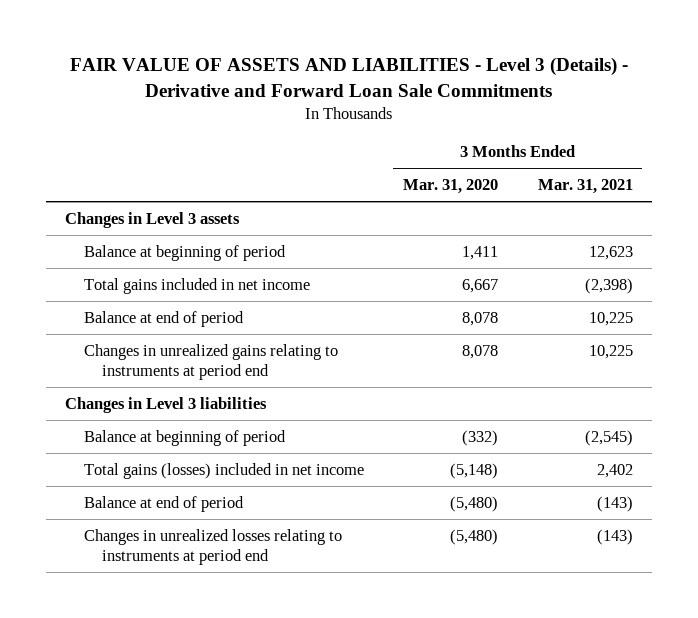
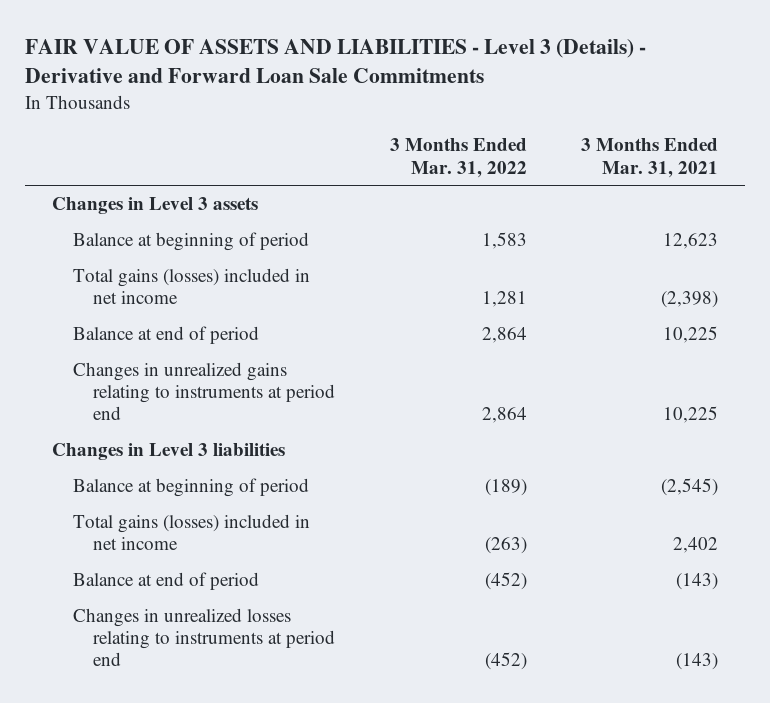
- | 3 Months Ended Mar. 31, 2020 | 3 Months Ended Mar. 31, 2021
+ | 3 Months Ended Mar. 31, 2022 | 3 Months Ended Mar. 31, 2021
- Total gains included in net income | 6,667 | (2,398)
+ Total gains (losses) included in net income | 1,281 | (2,398)

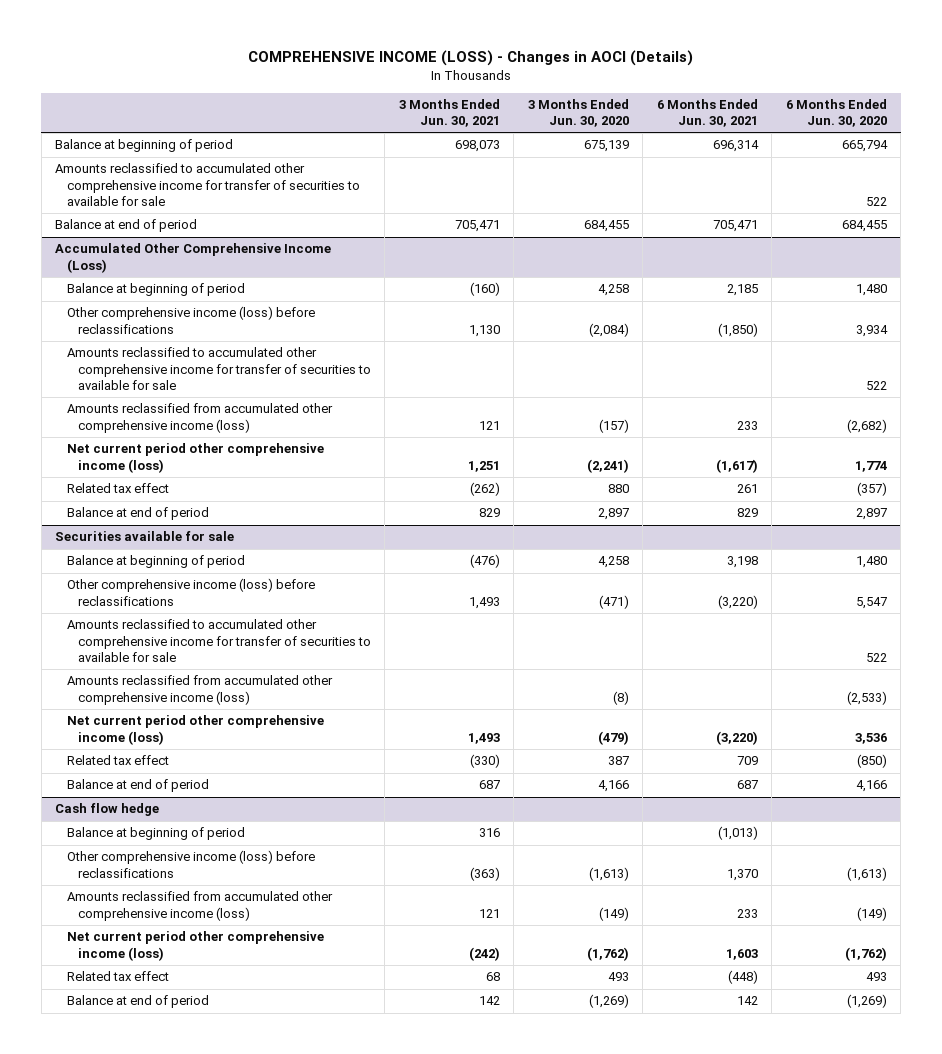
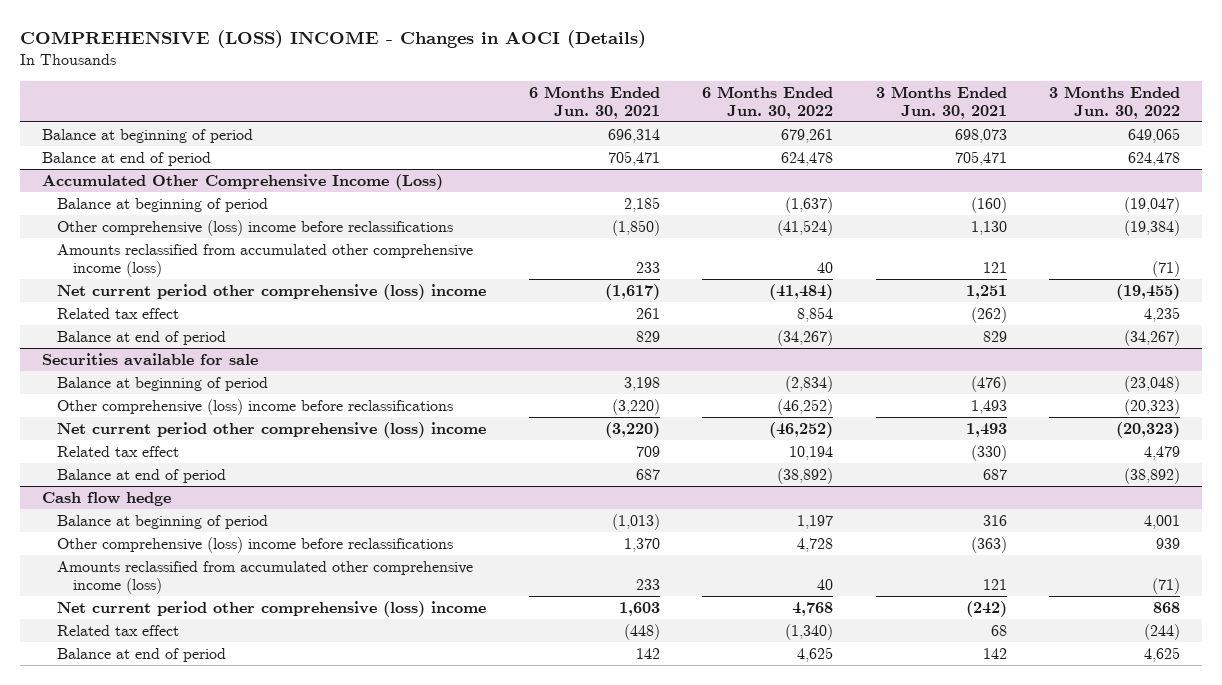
- COMPREHENSIVE INCOME (LOSS) - Changes in AOCI (Details)
+ COMPREHENSIVE (LOSS) INCOME - Changes in AOCI (Details)
- | 3 Months Ended Jun. 30, 2021 | 3 Months Ended Jun. 30, 2020 | 6 Months Ended Jun. 30, 2021 | 6 Months Ended Jun. 30, 2020
+ | 6 Months Ended Jun. 30, 2021 | 6 Months Ended Jun. 30, 2022 | 3 Months Ended Jun. 30, 2021 | 3 Months Ended Jun. 30, 2022
- Amounts reclassified to accumulated other comprehensive income for transfer of securities to available for sale | | | | 522
@ Accumulated Other Comprehensive Income (Loss)
- Other comprehensive income (loss) before reclassifications | 1,130 | (2,084) | (1,850) | 3,934
- Amounts reclassified to accumulated other comprehensive income for transfer of securities to available for sale | | | | 522
+ Other comprehensive (loss) income before reclassifications | (1,850) | (41,524) | 1,130 | (19,384)
- Net current period other comprehensive income (loss) | 1,251 | (2,241) | (1,617) | 1,774
+ Net current period other comprehensive (loss) income | (1,617) | (41,484) | 1,251 | (19,455)
@ Securities available for sale
- Other comprehensive income (loss) before reclassifications | 1,493 | (471) | (3,220) | 5,547
- Amounts reclassified to accumulated other comprehensive income for transfer of securities to available for sale | | | | 522
- Amounts reclassified from accumulated other comprehensive income (loss) | | (8) | | (2,533)
- Net current period other comprehensive income (loss) | 1,493 | (479) | (3,220) | 3,536
+ Other comprehensive (loss) income before reclassifications | (3,220) | (46,252) | 1,493 | (20,323)
+ Net current period other comprehensive (loss) income | (3,220) | (46,252) | 1,493 | (20,323)
@ Cash flow hedge
- Other comprehensive income (loss) before reclassifications | (363) | (1,613) | 1,370 | (1,613)
+ Other comprehensive (loss) income before reclassifications | 1,370 | 4,728 | (363) | 939
- Net current period other comprehensive income (loss) | (242) | (1,762) | 1,603 | (1,762)
+ Net current period other comprehensive (loss) income | 1,603 | 4,768 | (242) | 868

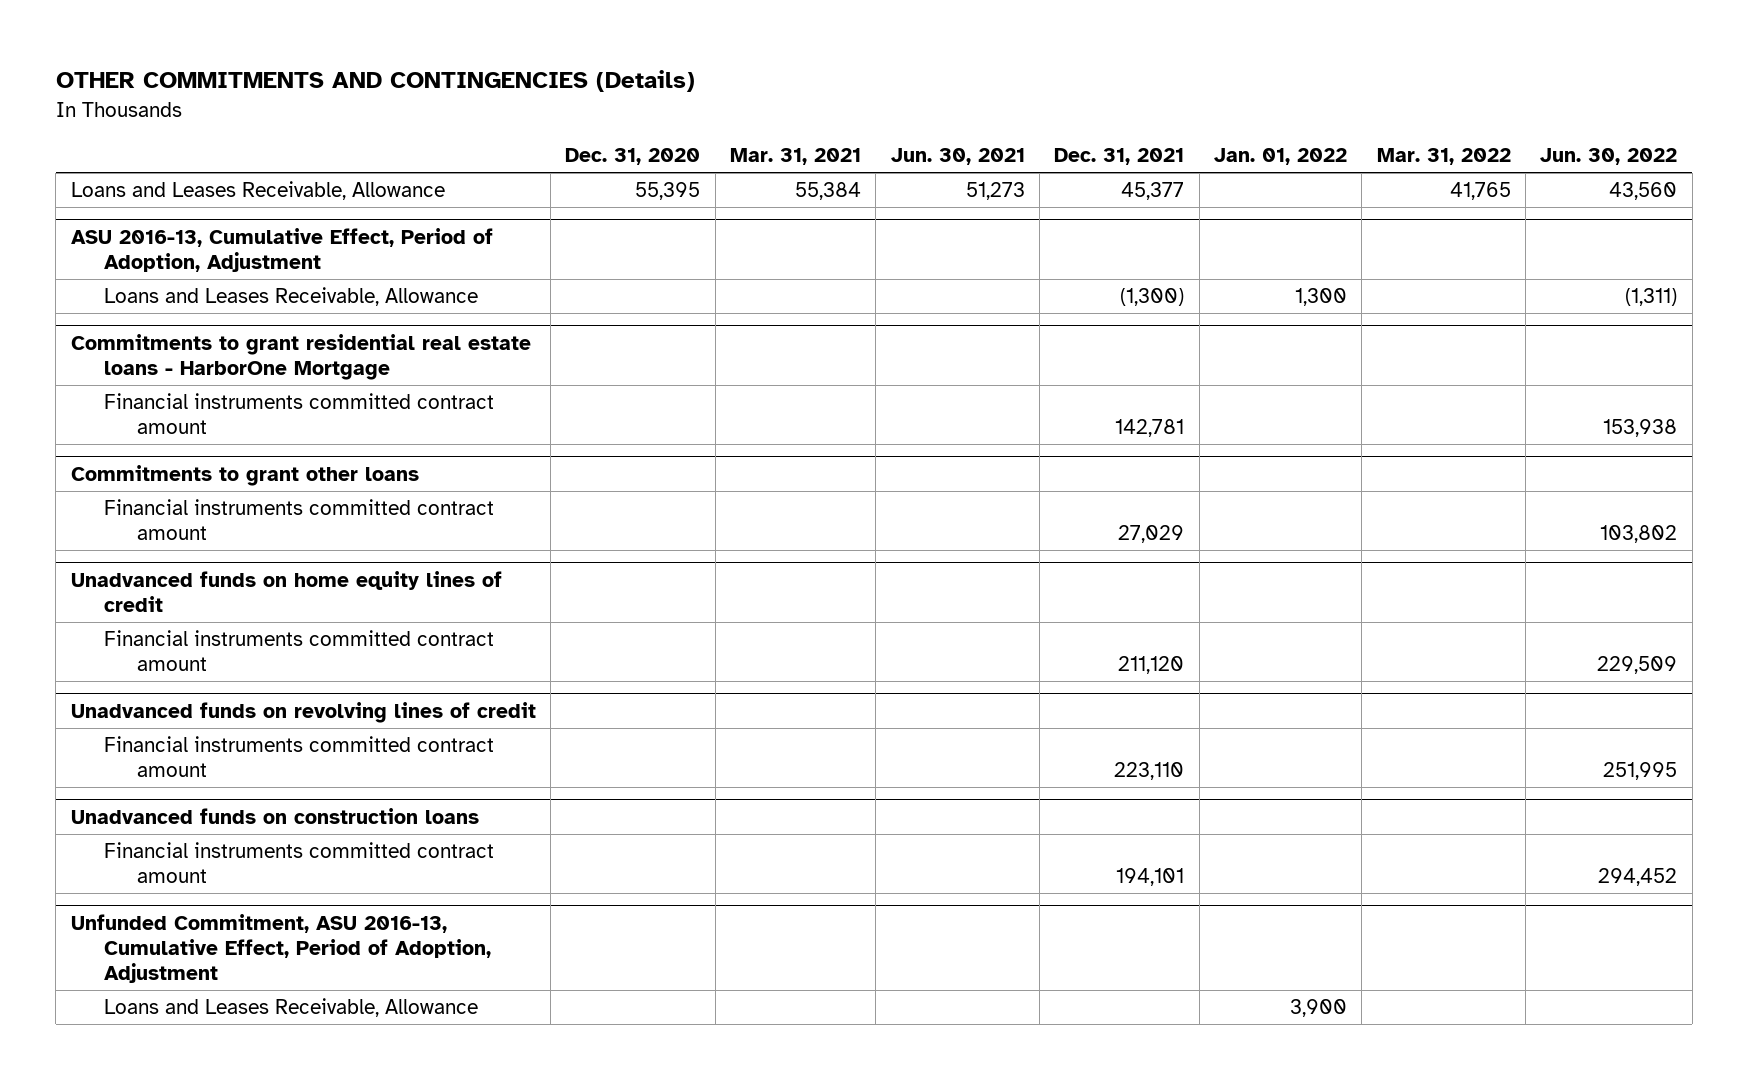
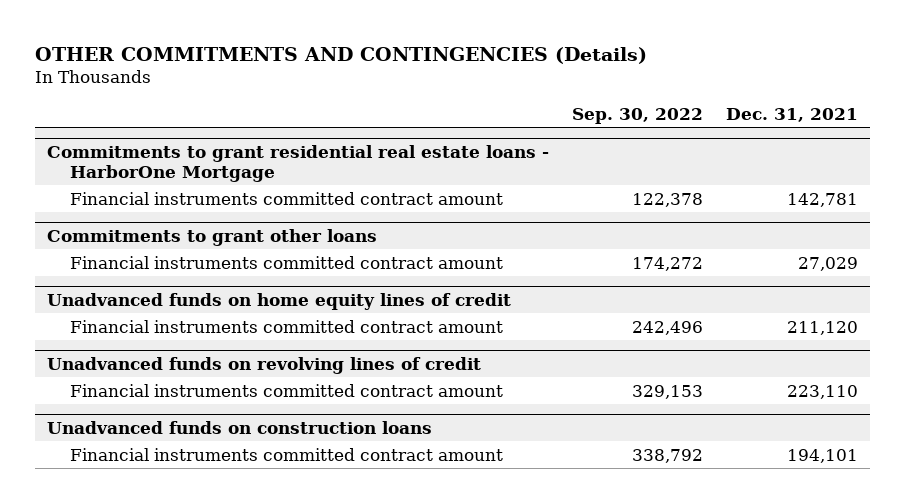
- | Dec. 31, 2020 | Mar. 31, 2021 | Jun. 30, 2021 | Dec. 31, 2021 | Jan. 01, 2022 | Mar. 31, 2022 | Jun. 30, 2022
+ | Sep. 30, 2022 | Dec. 31, 2021
- Loans and Leases Receivable, Allowance | 55,395 | 55,384 | 51,273 | 45,377 | | 41,765 | 43,560
- ASU 2016-13, Cumulative Effect, Period of Adoption, Adjustment
- Loans and Leases Receivable, Allowance | | | | (1,300) | 1,300 | | (1,311)
- Unfunded Commitment, ASU 2016-13, Cumulative Effect, Period of Adoption, Adjustment
- Loans and Leases Receivable, Allowance | | | | | 3,900 | |

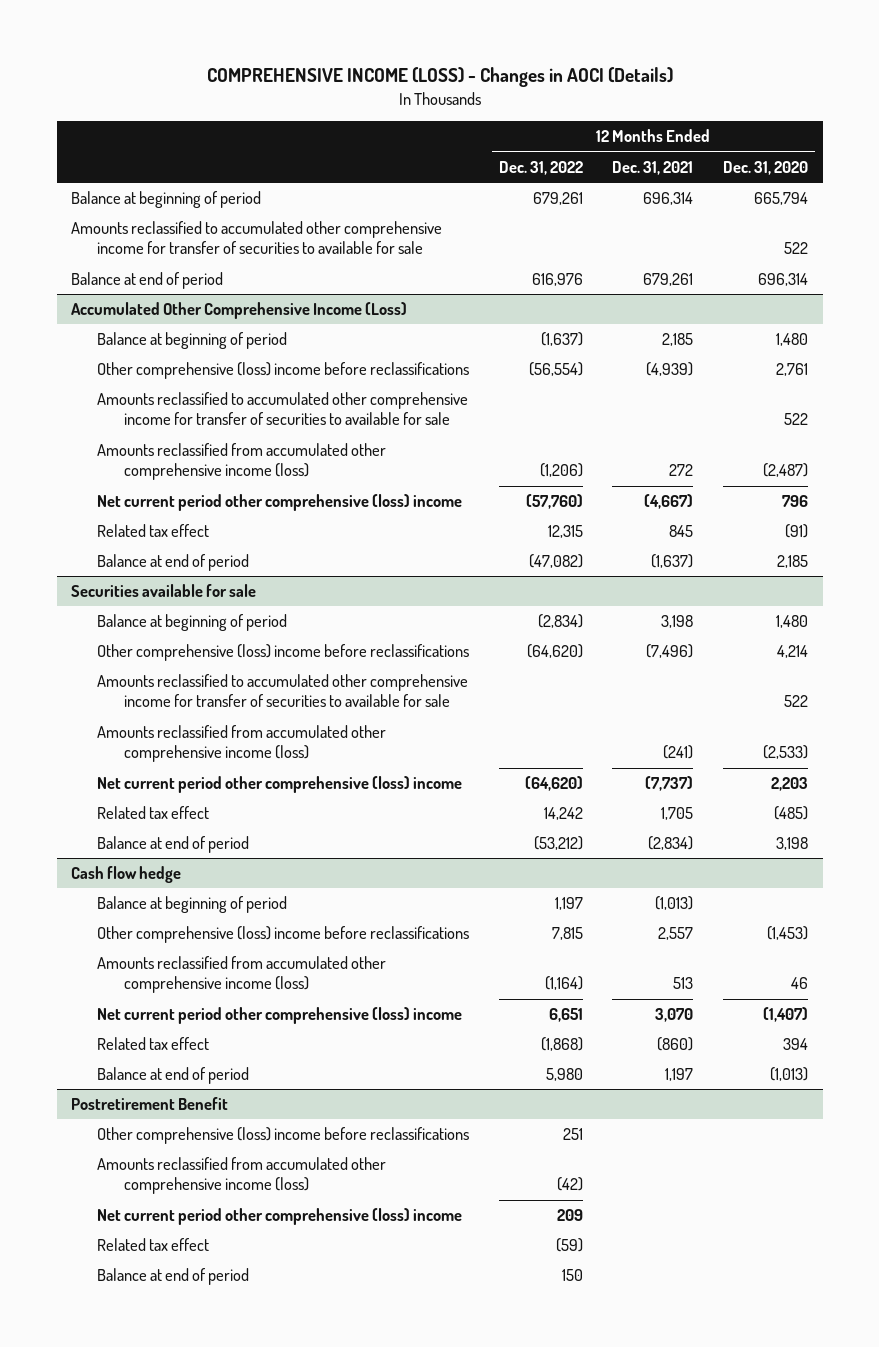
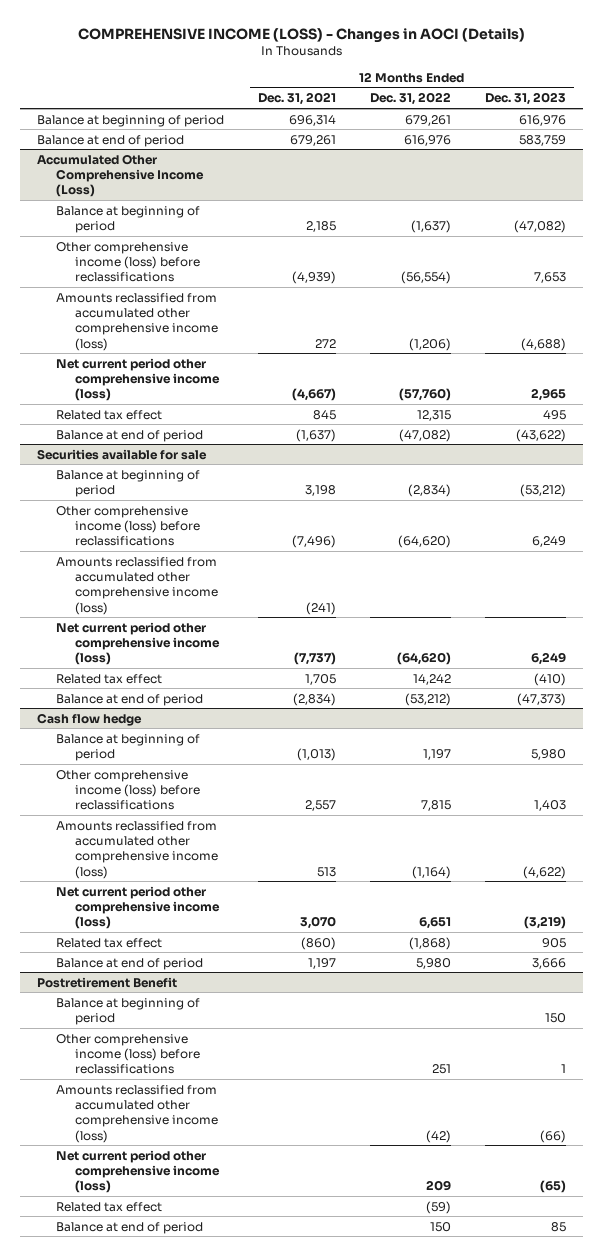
- | 12 Months Ended Dec. 31, 2022 | 12 Months Ended Dec. 31, 2021 | 12 Months Ended Dec. 31, 2020
+ | 12 Months Ended Dec. 31, 2021 | 12 Months Ended Dec. 31, 2022 | 12 Months Ended Dec. 31, 2023
- Amounts reclassified to accumulated other comprehensive income for transfer of securities to available for sale | | | 522
@ Accumulated Other Comprehensive Income (Loss)
- Other comprehensive (loss) income before reclassifications | (56,554) | (4,939) | 2,761
- Amounts reclassified to accumulated other comprehensive income for transfer of securities to available for sale | | | 522
+ Other comprehensive income (loss) before reclassifications | (4,939) | (56,554) | 7,653
- Net current period other comprehensive (loss) income | (57,760) | (4,667) | 796
+ Net current period other comprehensive income (loss) | (4,667) | (57,760) | 2,965
@ Securities available for sale
- Other comprehensive (loss) income before reclassifications | (64,620) | (7,496) | 4,214
- Amounts reclassified to accumulated other comprehensive income for transfer of securities to available for sale | | | 522
+ Other comprehensive income (loss) before reclassifications | (7,496) | (64,620) | 6,249
- Net current period other comprehensive (loss) income | (64,620) | (7,737) | 2,203
+ Net current period other comprehensive income (loss) | (7,737) | (64,620) | 6,249
@ Cash flow hedge
- Other comprehensive (loss) income before reclassifications | 7,815 | 2,557 | (1,453)
+ Other comprehensive income (loss) before reclassifications | 2,557 | 7,815 | 1,403
- Net current period other comprehensive (loss) income | 6,651 | 3,070 | (1,407)
+ Net current period other comprehensive income (loss) | 3,070 | 6,651 | (3,219)
@ Postretirement Benefit
- Other comprehensive (loss) income before reclassifications | 251 | |
+ Balance at beginning of period | | | 150
+ Other comprehensive income (loss) before reclassifications | | 251 | 1
- Net current period other comprehensive (loss) income | 209 | |
+ Net current period other comprehensive income (loss) | | 209 | (65)

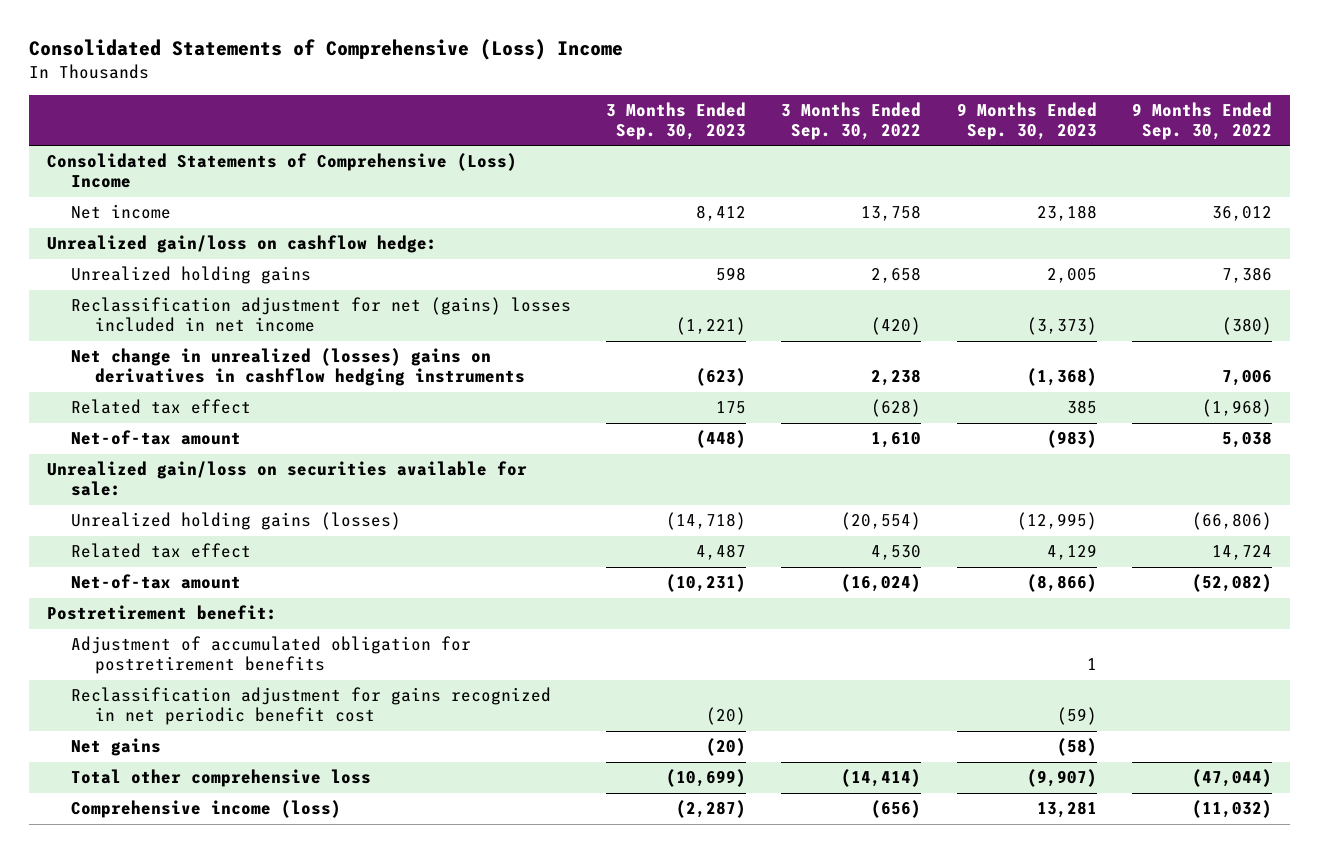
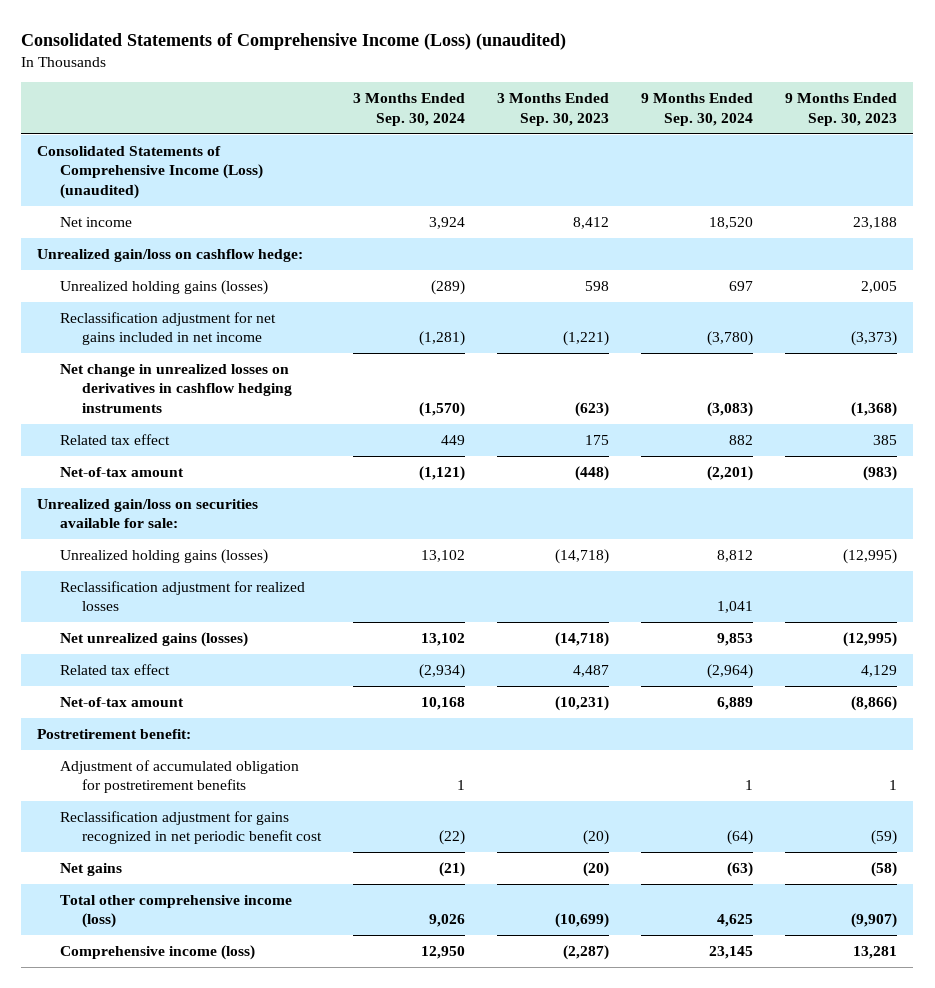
- Consolidated Statements of Comprehensive (Loss) Income
+ Consolidated Statements of Comprehensive Income (Loss) (unaudited)
- | 3 Months Ended Sep. 30, 2023 | 3 Months Ended Sep. 30, 2022 | 9 Months Ended Sep. 30, 2023 | 9 Months Ended Sep. 30, 2022
+ | 3 Months Ended Sep. 30, 2024 | 3 Months Ended Sep. 30, 2023 | 9 Months Ended Sep. 30, 2024 | 9 Months Ended Sep. 30, 2023
- Consolidated Statements of Comprehensive (Loss) Income
+ Consolidated Statements of Comprehensive Income (Loss) (unaudited)
- Unrealized holding gains | 598 | 2,658 | 2,005 | 7,386
- Reclassification adjustment for net (gains) losses included in net income | (1,221) | (420) | (3,373) | (380)
- Net change in unrealized (losses) gains on derivatives in cashflow hedging instruments | (623) | 2,238 | (1,368) | 7,006
+ Unrealized holding gains (losses) | (289) | 598 | 697 | 2,005
+ Reclassification adjustment for net gains included in net income | (1,281) | (1,221) | (3,780) | (3,373)
+ Net change in unrealized losses on derivatives in cashflow hedging instruments | (1,570) | (623) | (3,083) | (1,368)
+ Reclassification adjustment for realized losses | | | 1,041 |
+ Net unrealized gains (losses) | 13,102 | (14,718) | 9,853 | (12,995)
- Total other comprehensive loss | (10,699) | (14,414) | (9,907) | (47,044)
+ Total other comprehensive income (loss) | 9,026 | (10,699) | 4,625 | (9,907)

